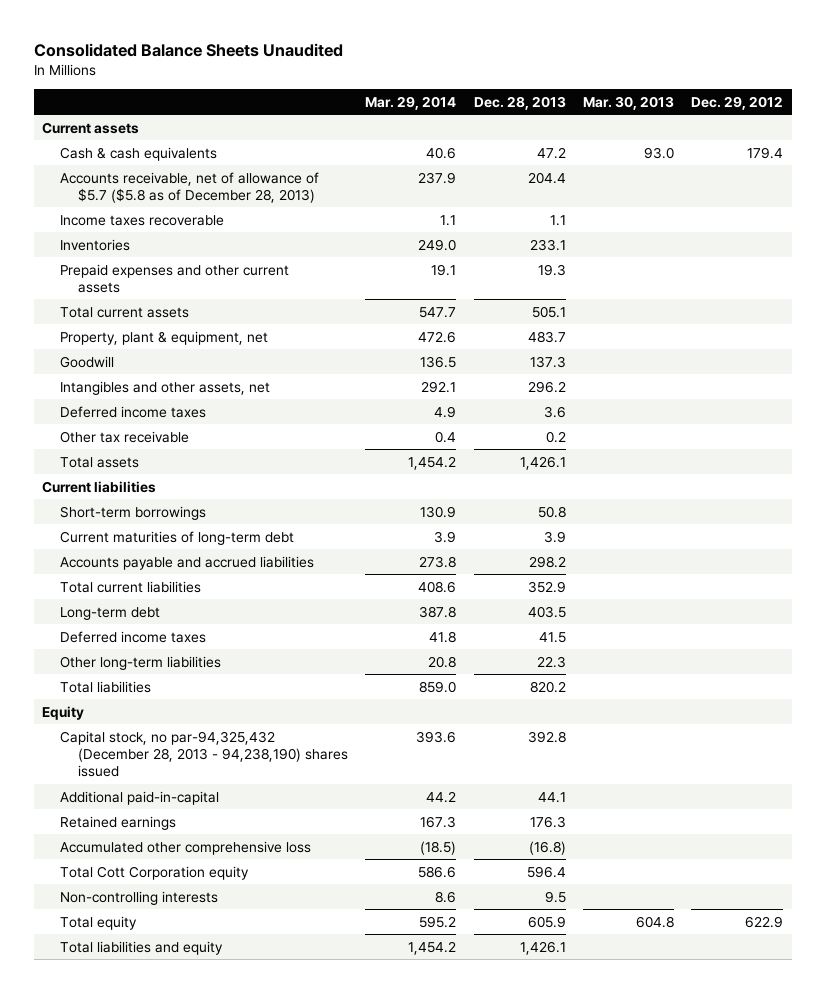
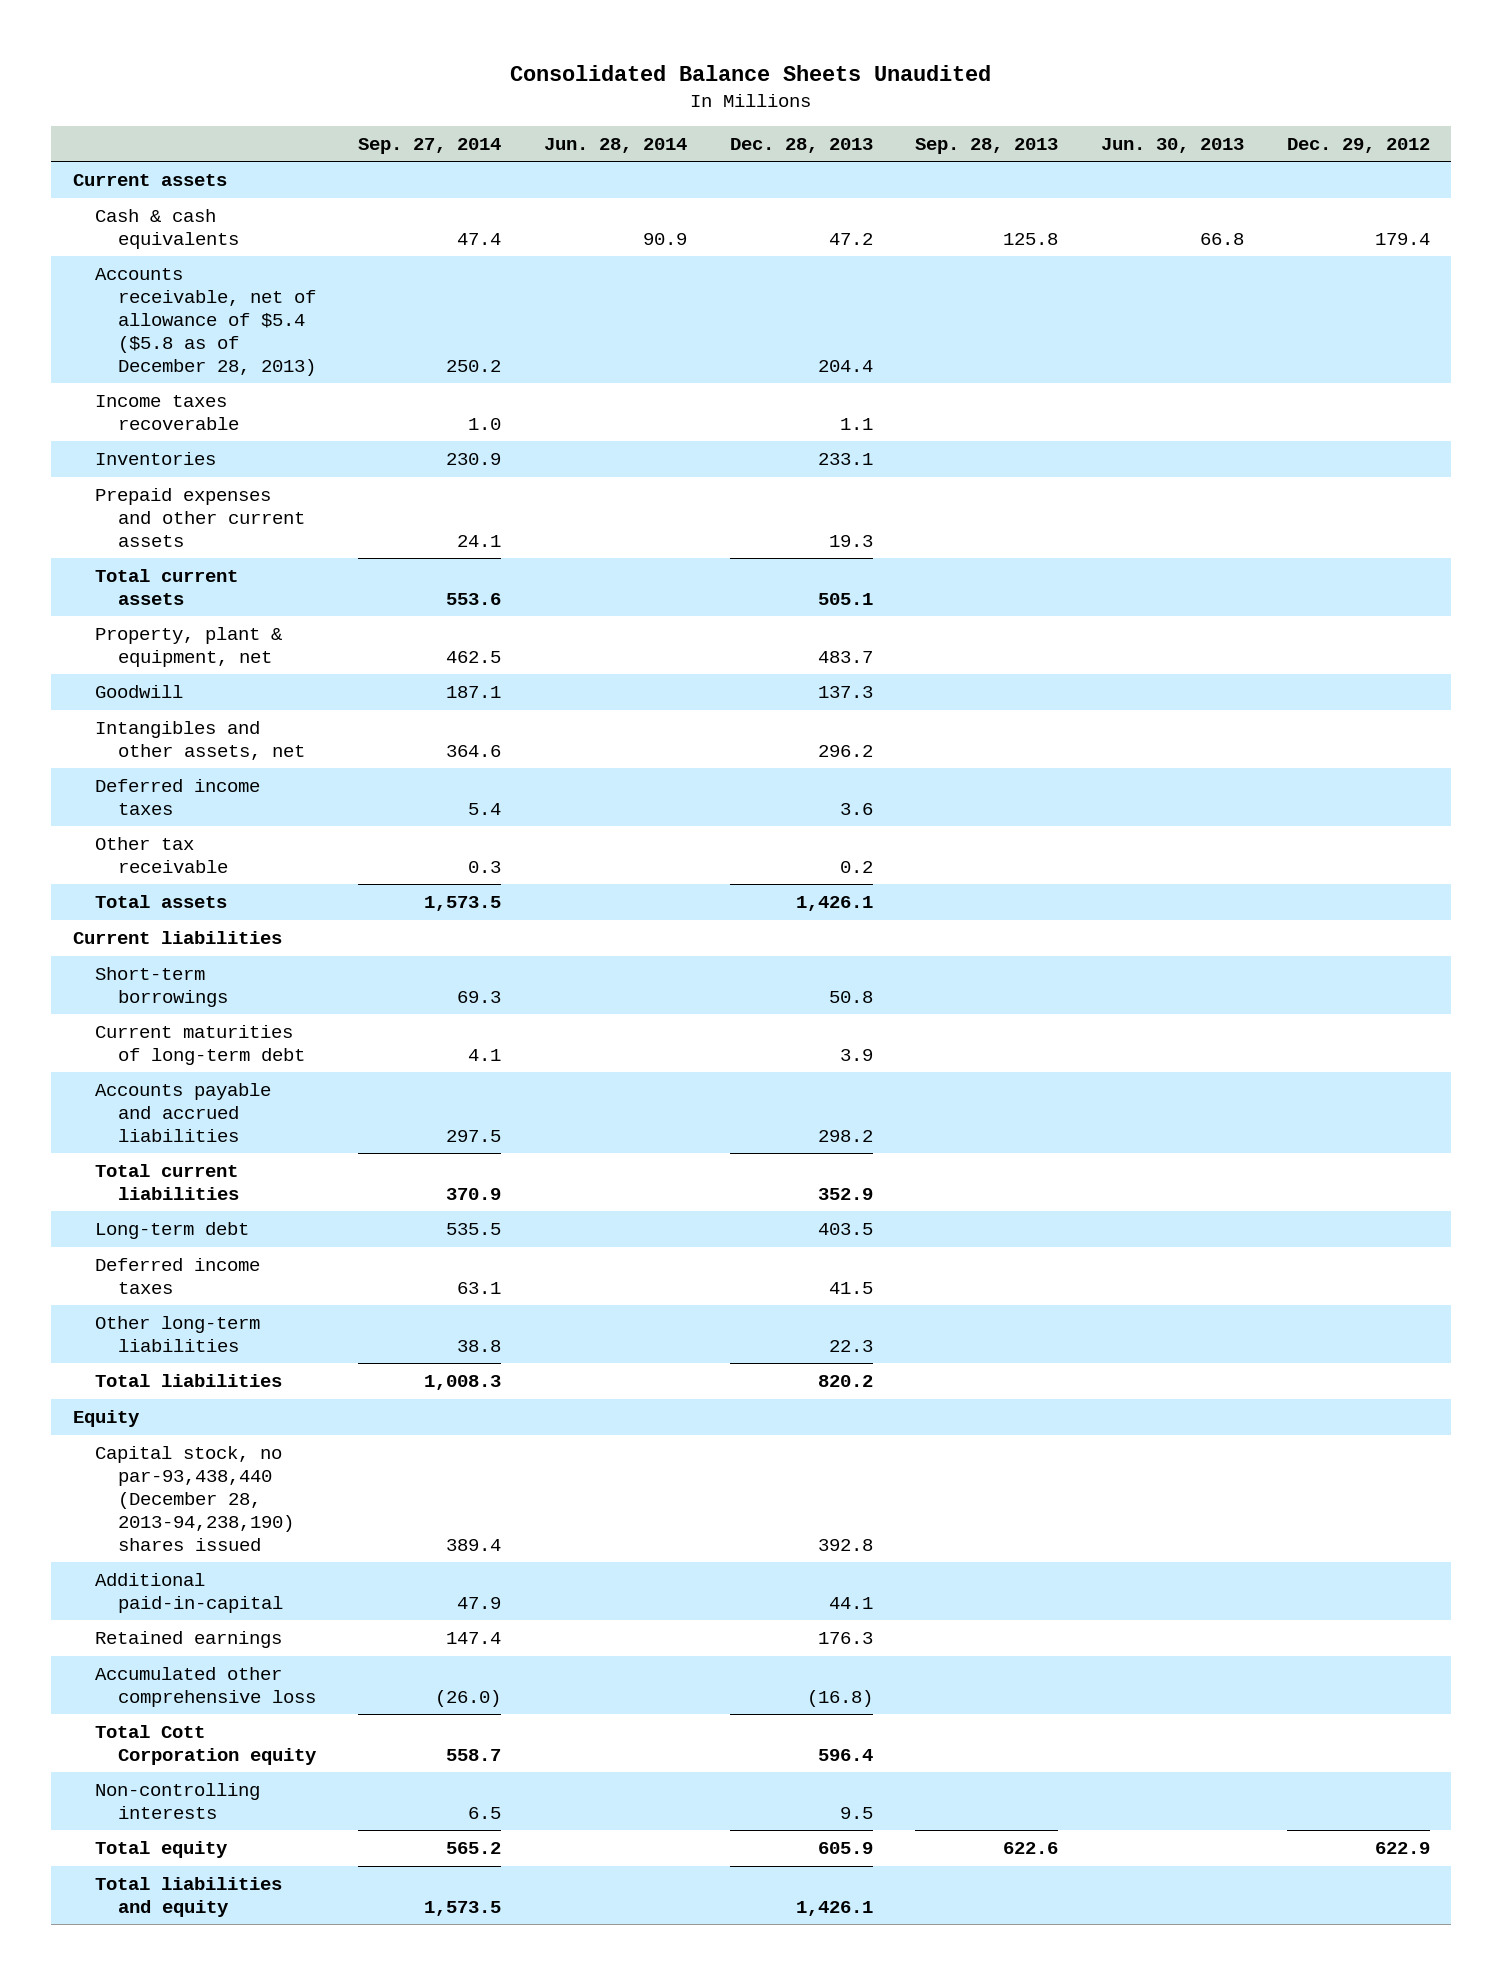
- | Mar. 29, 2014 | Dec. 28, 2013 | Mar. 30, 2013 | Dec. 29, 2012
+ | Sep. 27, 2014 | Jun. 28, 2014 | Dec. 28, 2013 | Sep. 28, 2013 | Jun. 30, 2013 | Dec. 29, 2012
- Accounts receivable, net of allowance of $5.7 ($5.8 as of December 28, 2013) | 237.9 | 204.4 | |
+ Accounts receivable, net of allowance of $5.4 ($5.8 as of December 28, 2013) | 250.2 | | 204.4 | | |
- Capital stock, no par-94,325,432 (December 28, 2013 - 94,238,190) shares issued | 393.6 | 392.8 | |
+ Capital stock, no par-93,438,440 (December 28, 2013-94,238,190) shares issued | 389.4 | | 392.8 | | |

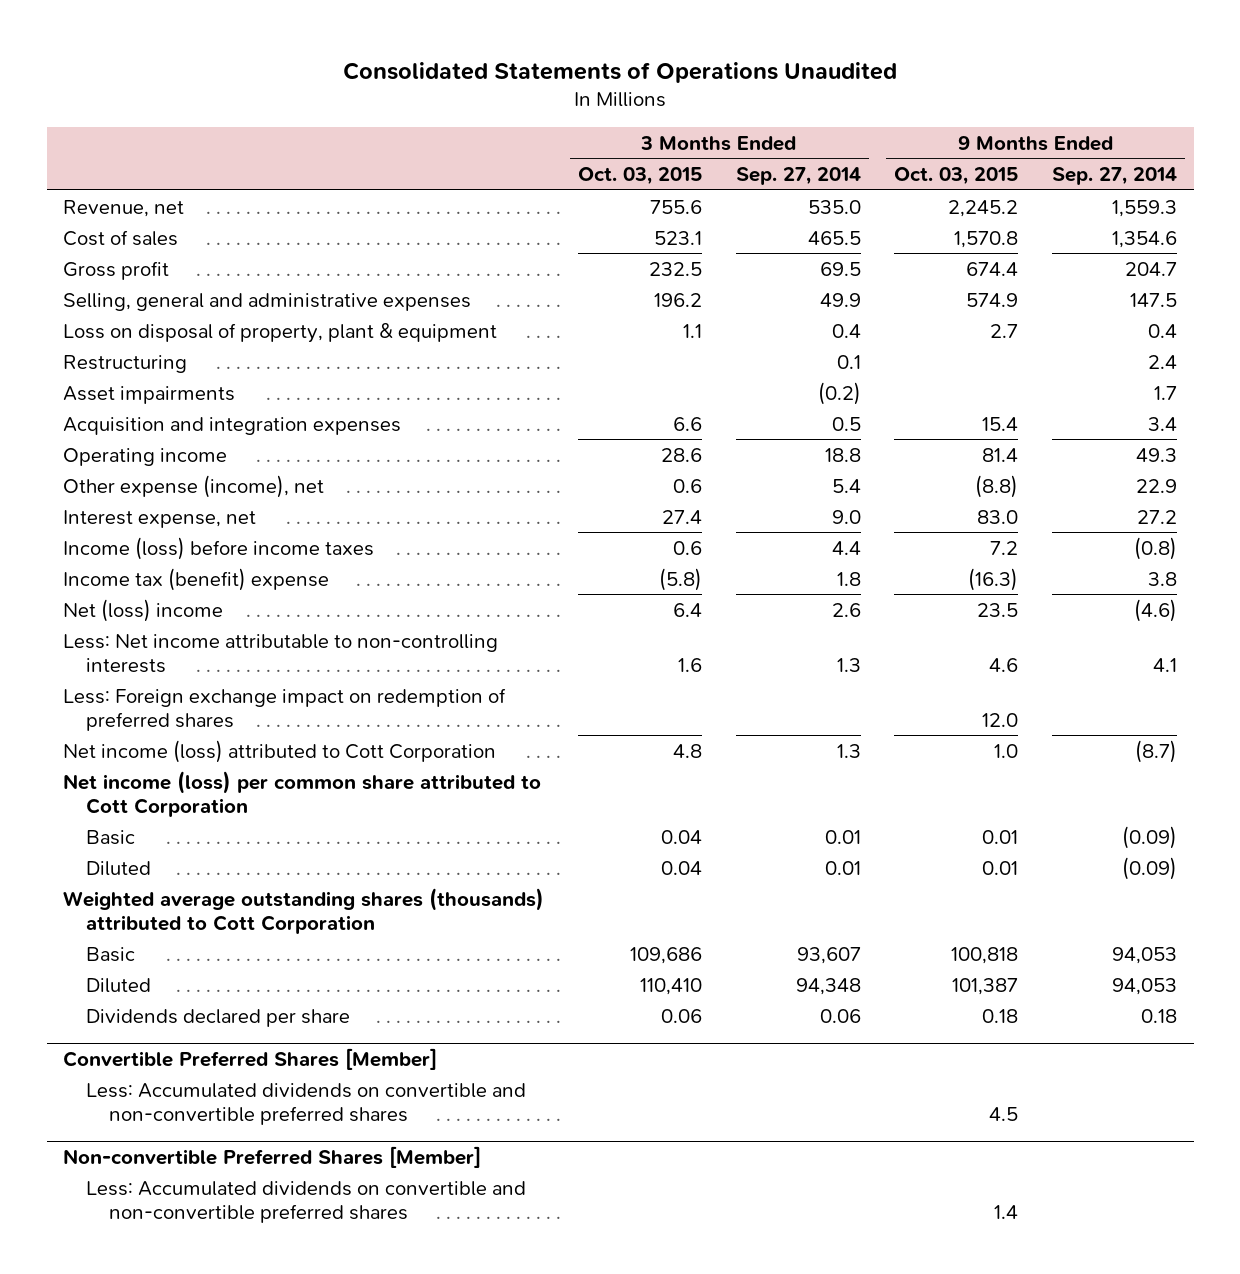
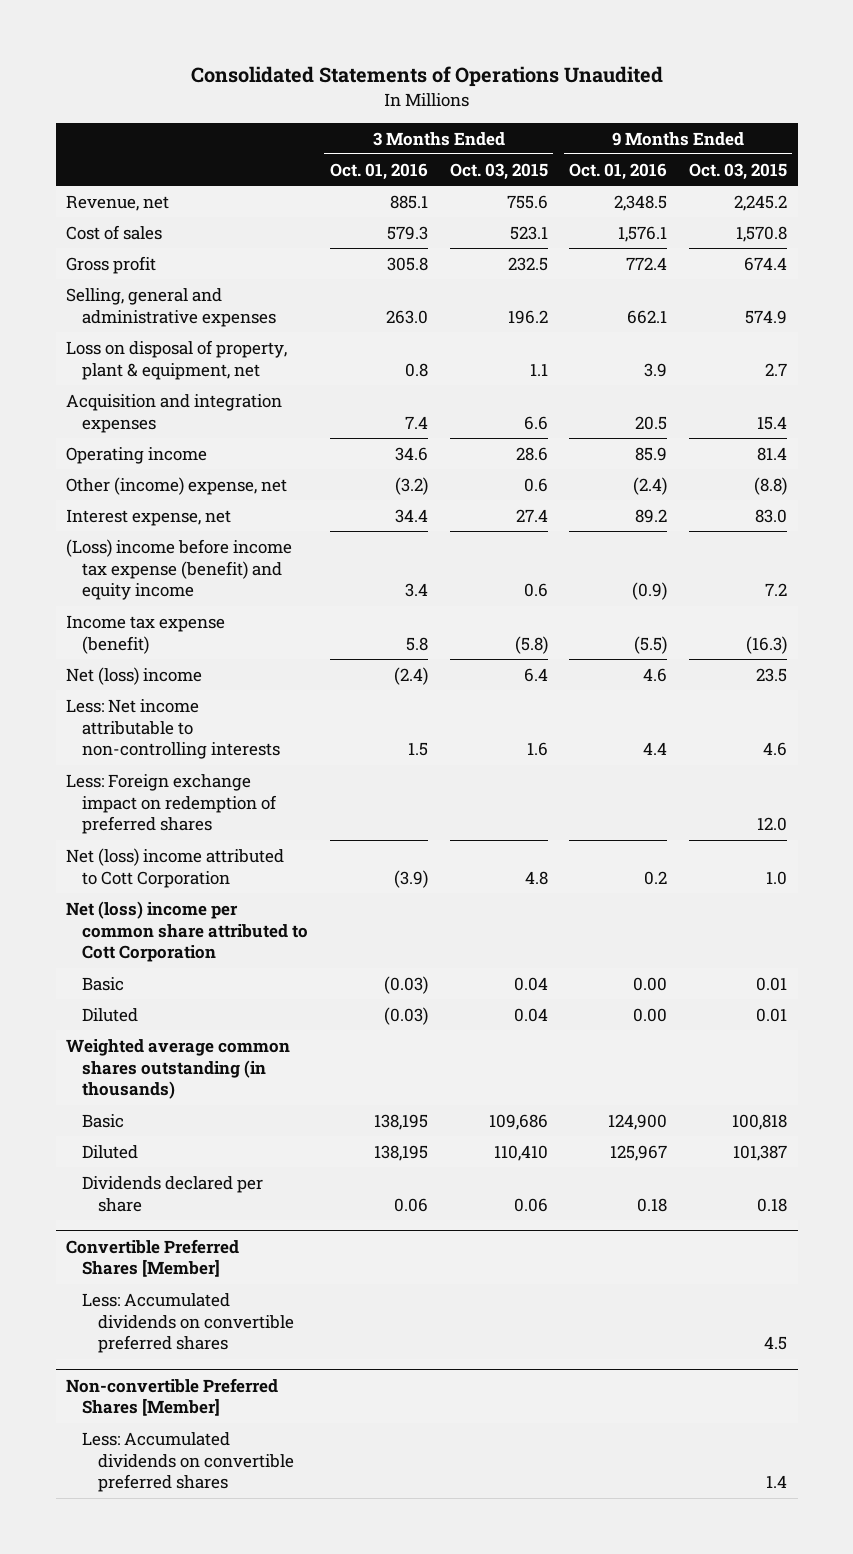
- | 3 Months Ended Oct. 03, 2015 | 3 Months Ended Sep. 27, 2014 | 9 Months Ended Oct. 03, 2015 | 9 Months Ended Sep. 27, 2014
+ | 3 Months Ended Oct. 01, 2016 | 3 Months Ended Oct. 03, 2015 | 9 Months Ended Oct. 01, 2016 | 9 Months Ended Oct. 03, 2015
- Loss on disposal of property, plant & equipment | 1.1 | 0.4 | 2.7 | 0.4
- Restructuring | | 0.1 | | 2.4
- Asset impairments | | (0.2) | | 1.7
+ Loss on disposal of property, plant & equipment, net | 0.8 | 1.1 | 3.9 | 2.7
- Other expense (income), net | 0.6 | 5.4 | (8.8) | 22.9
+ Other (income) expense, net | (3.2) | 0.6 | (2.4) | (8.8)
- Income (loss) before income taxes | 0.6 | 4.4 | 7.2 | (0.8)
- Income tax (benefit) expense | (5.8) | 1.8 | (16.3) | 3.8
+ (Loss) income before income tax expense (benefit) and equity income | 3.4 | 0.6 | (0.9) | 7.2
+ Income tax expense (benefit) | 5.8 | (5.8) | (5.5) | (16.3)
- Net income (loss) attributed to Cott Corporation | 4.8 | 1.3 | 1.0 | (8.7)
- Net income (loss) per common share attributed to Cott Corporation
+ Net (loss) income attributed to Cott Corporation | (3.9) | 4.8 | 0.2 | 1.0
+ Net (loss) income per common share attributed to Cott Corporation
- Weighted average outstanding shares (thousands) attributed to Cott Corporation
+ Weighted average common shares outstanding (in thousands)
@ Convertible Preferred Shares [Member]
- Less: Accumulated dividends on convertible and non-convertible preferred shares | | | 4.5 |
+ Less: Accumulated dividends on convertible preferred shares | | | | 4.5
@ Non-convertible Preferred Shares [Member]
- Less: Accumulated dividends on convertible and non-convertible preferred shares | | | 1.4 |
+ Less: Accumulated dividends on convertible preferred shares | | | | 1.4

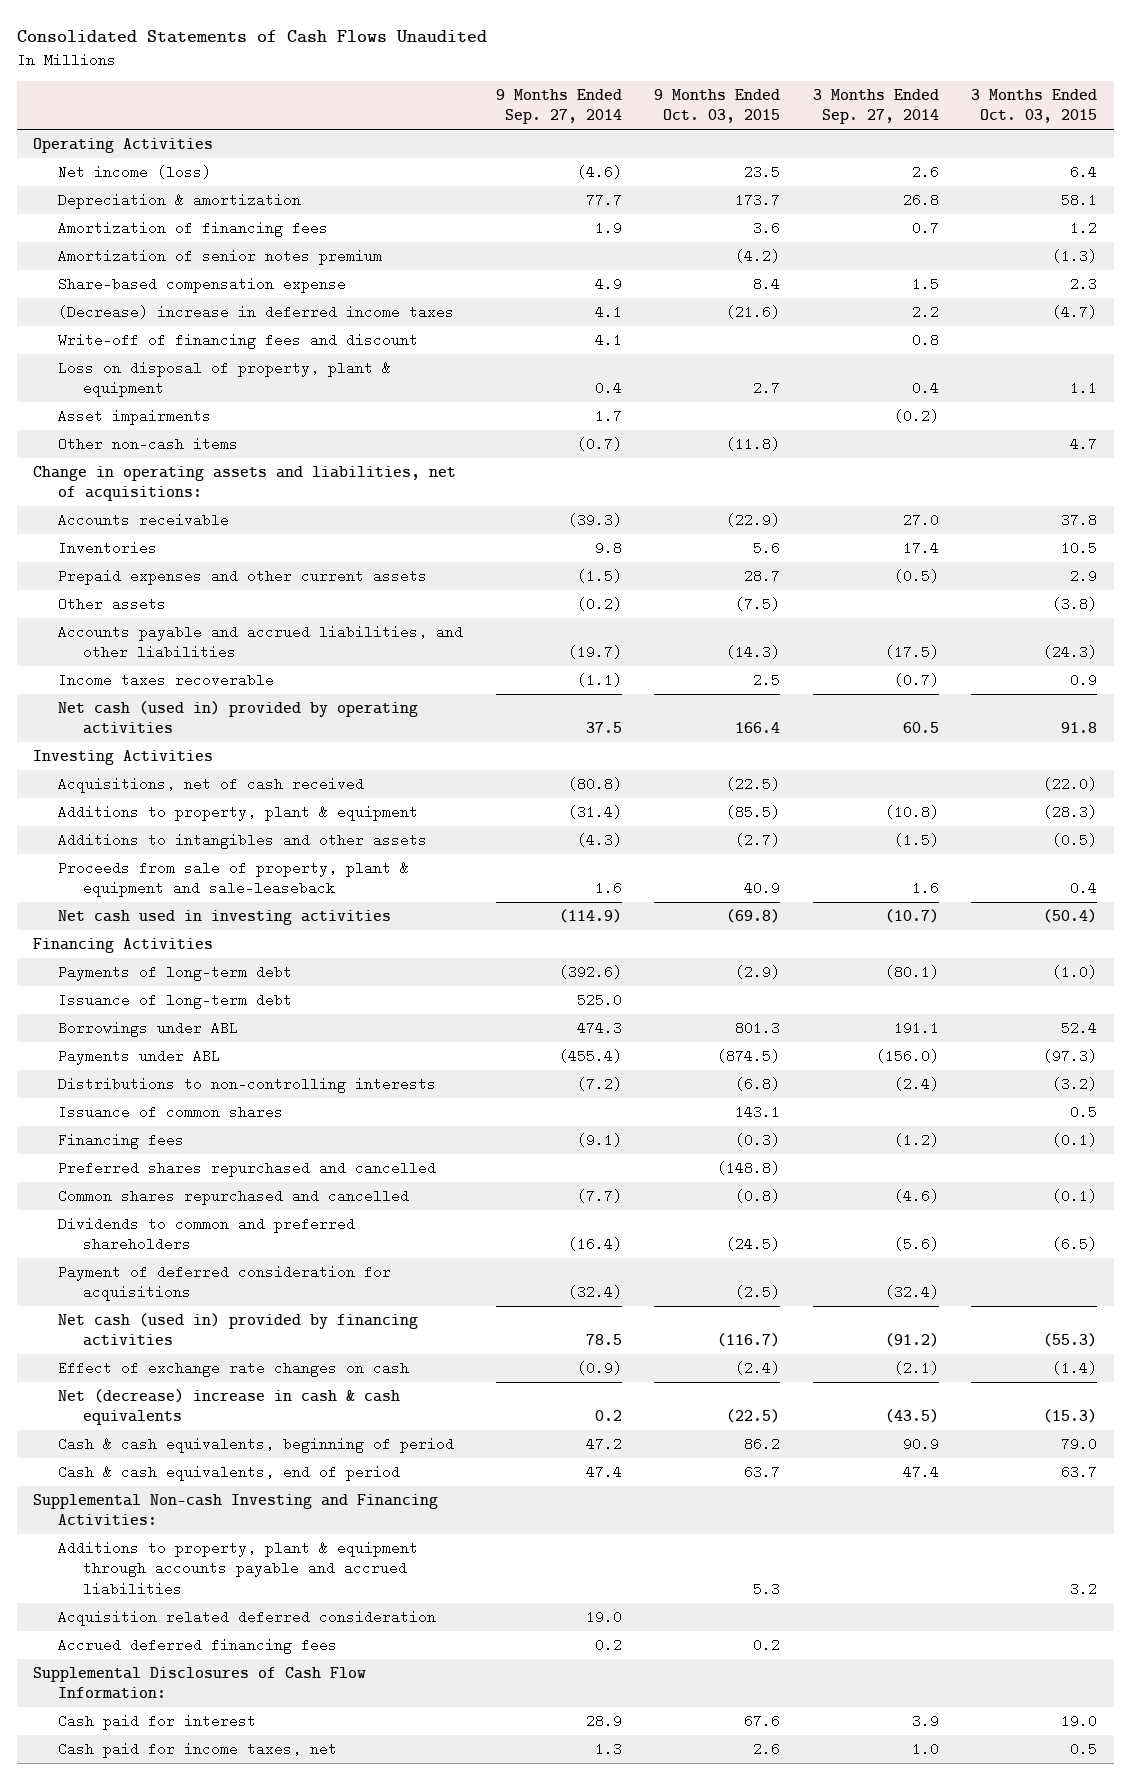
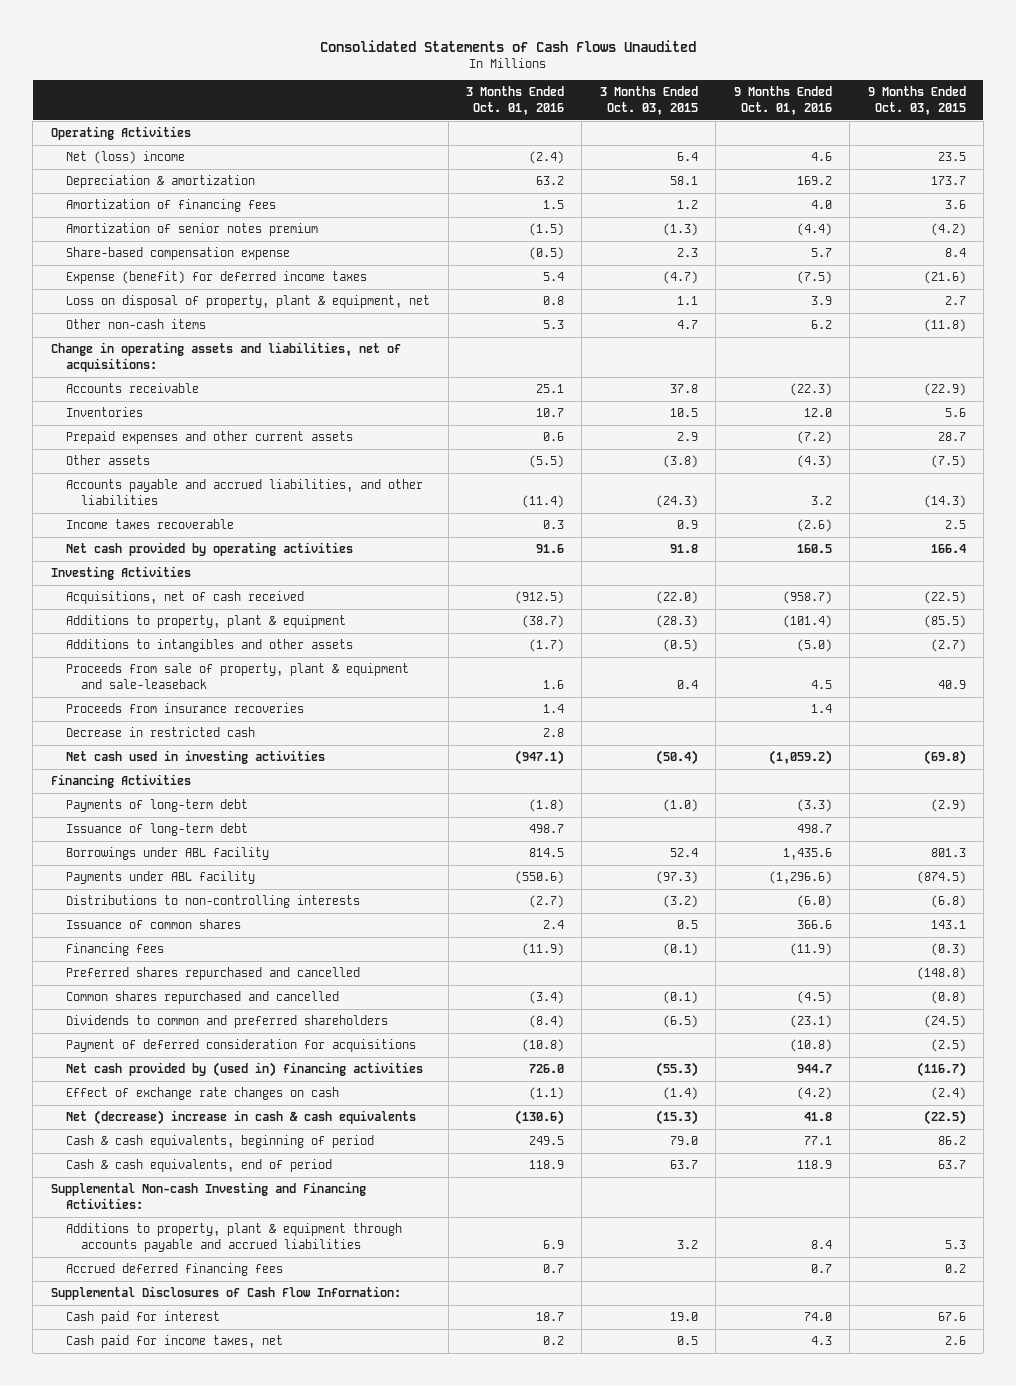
- | 9 Months Ended Sep. 27, 2014 | 9 Months Ended Oct. 03, 2015 | 3 Months Ended Sep. 27, 2014 | 3 Months Ended Oct. 03, 2015
+ | 3 Months Ended Oct. 01, 2016 | 3 Months Ended Oct. 03, 2015 | 9 Months Ended Oct. 01, 2016 | 9 Months Ended Oct. 03, 2015
- Net income (loss) | (4.6) | 23.5 | 2.6 | 6.4
+ Net (loss) income | (2.4) | 6.4 | 4.6 | 23.5
- (Decrease) increase in deferred income taxes | 4.1 | (21.6) | 2.2 | (4.7)
- Write-off of financing fees and discount | 4.1 | | 0.8 |
- Loss on disposal of property, plant & equipment | 0.4 | 2.7 | 0.4 | 1.1
- Asset impairments | 1.7 | | (0.2) |
+ Expense (benefit) for deferred income taxes | 5.4 | (4.7) | (7.5) | (21.6)
+ Loss on disposal of property, plant & equipment, net | 0.8 | 1.1 | 3.9 | 2.7
- Net cash (used in) provided by operating activities | 37.5 | 166.4 | 60.5 | 91.8
+ Net cash provided by operating activities | 91.6 | 91.8 | 160.5 | 166.4
+ Proceeds from insurance recoveries | 1.4 | | 1.4 |
+ Decrease in restricted cash | 2.8 | | |
- Borrowings under ABL | 474.3 | 801.3 | 191.1 | 52.4
- Payments under ABL | (455.4) | (874.5) | (156.0) | (97.3)
+ Borrowings under ABL facility | 814.5 | 52.4 | 1,435.6 | 801.3
+ Payments under ABL facility | (550.6) | (97.3) | (1,296.6) | (874.5)
- Net cash (used in) provided by financing activities | 78.5 | (116.7) | (91.2) | (55.3)
+ Net cash provided by (used in) financing activities | 726.0 | (55.3) | 944.7 | (116.7)
- Acquisition related deferred consideration | 19.0 | | |

